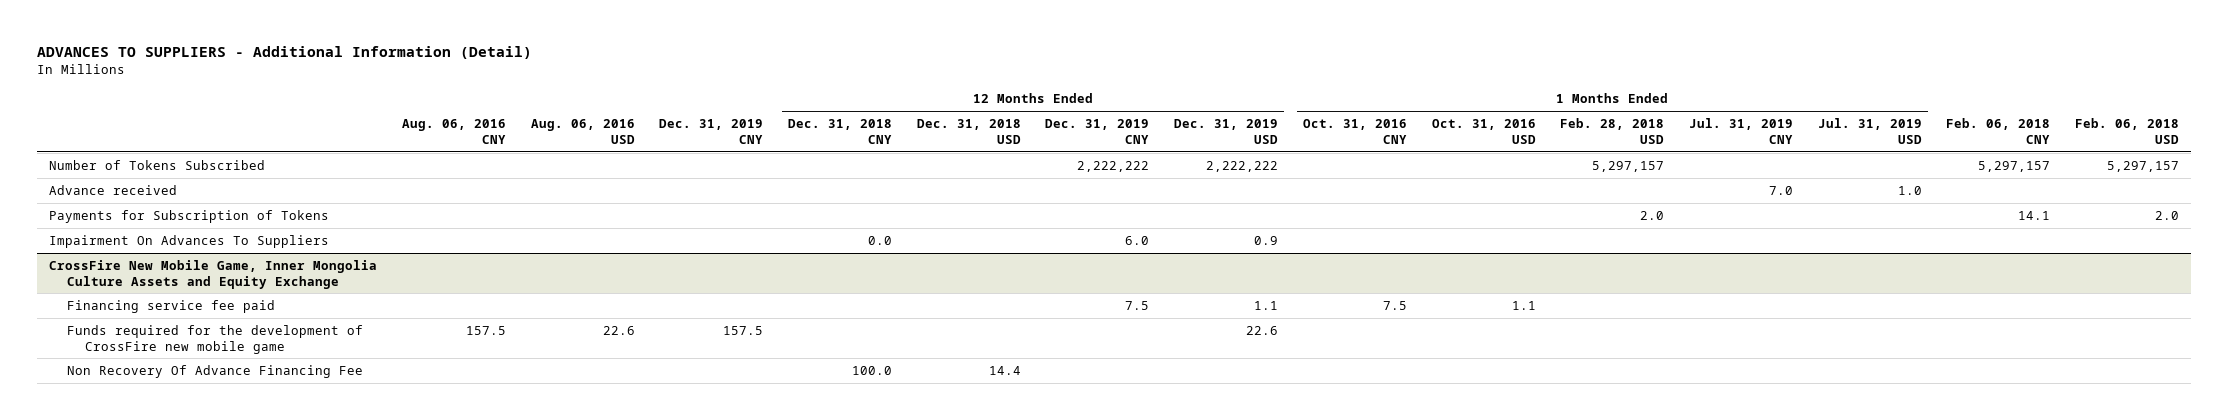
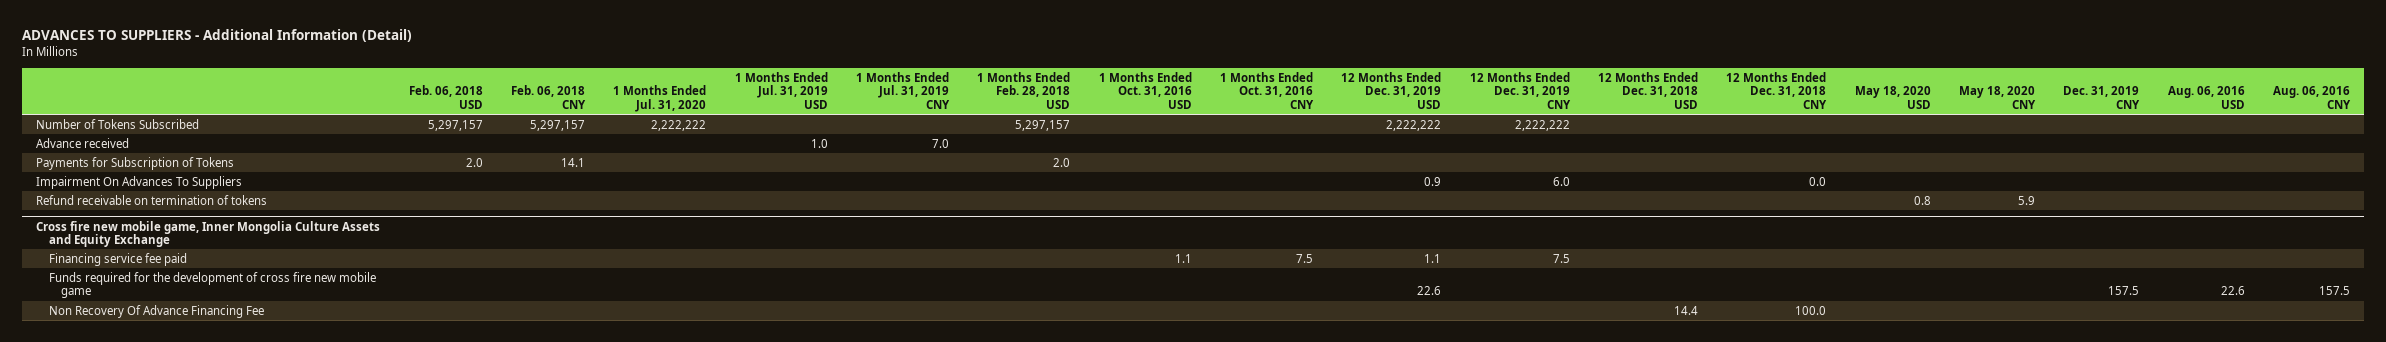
- | Aug. 06, 2016 CNY | Aug. 06, 2016 USD | Dec. 31, 2019 CNY | 12 Months Ended Dec. 31, 2018 CNY | 12 Months Ended Dec. 31, 2018 USD | 12 Months Ended Dec. 31, 2019 CNY | 12 Months Ended Dec. 31, 2019 USD | 1 Months Ended Oct. 31, 2016 CNY | 1 Months Ended Oct. 31, 2016 USD | 1 Months Ended Feb. 28, 2018 USD | 1 Months Ended Jul. 31, 2019 CNY | 1 Months Ended Jul. 31, 2019 USD | Feb. 06, 2018 CNY | Feb. 06, 2018 USD
+ | Feb. 06, 2018 USD | Feb. 06, 2018 CNY | 1 Months Ended Jul. 31, 2020 | 1 Months Ended Jul. 31, 2019 USD | 1 Months Ended Jul. 31, 2019 CNY | 1 Months Ended Feb. 28, 2018 USD | 1 Months Ended Oct. 31, 2016 USD | 1 Months Ended Oct. 31, 2016 CNY | 12 Months Ended Dec. 31, 2019 USD | 12 Months Ended Dec. 31, 2019 CNY | 12 Months Ended Dec. 31, 2018 USD | 12 Months Ended Dec. 31, 2018 CNY | May 18, 2020 USD | May 18, 2020 CNY | Dec. 31, 2019 CNY | Aug. 06, 2016 USD | Aug. 06, 2016 CNY
- CrossFire New Mobile Game, Inner Mongolia Culture Assets and Equity Exchange
+ Refund receivable on termination of tokens | | | | | | | | | | | | | 0.8 | 5.9 | | |
+ Cross fire new mobile game, Inner Mongolia Culture Assets and Equity Exchange
- Funds required for the development of CrossFire new mobile game | 157.5 | 22.6 | 157.5 | | | | 22.6 | | | | | | |
+ Funds required for the development of cross fire new mobile game | | | | | | | | | 22.6 | | | | | | 157.5 | 22.6 | 157.5

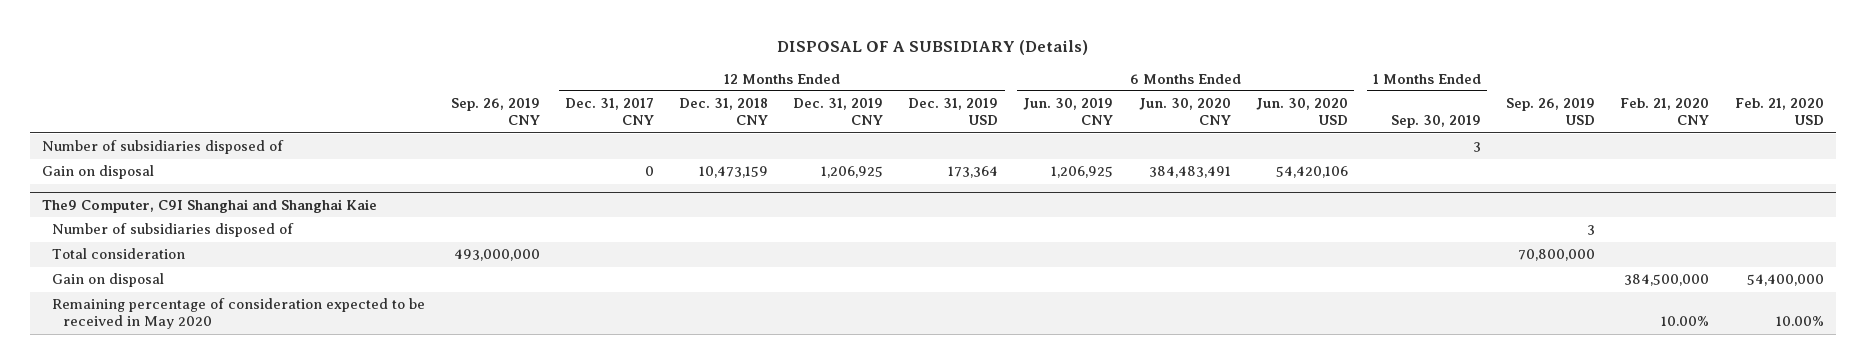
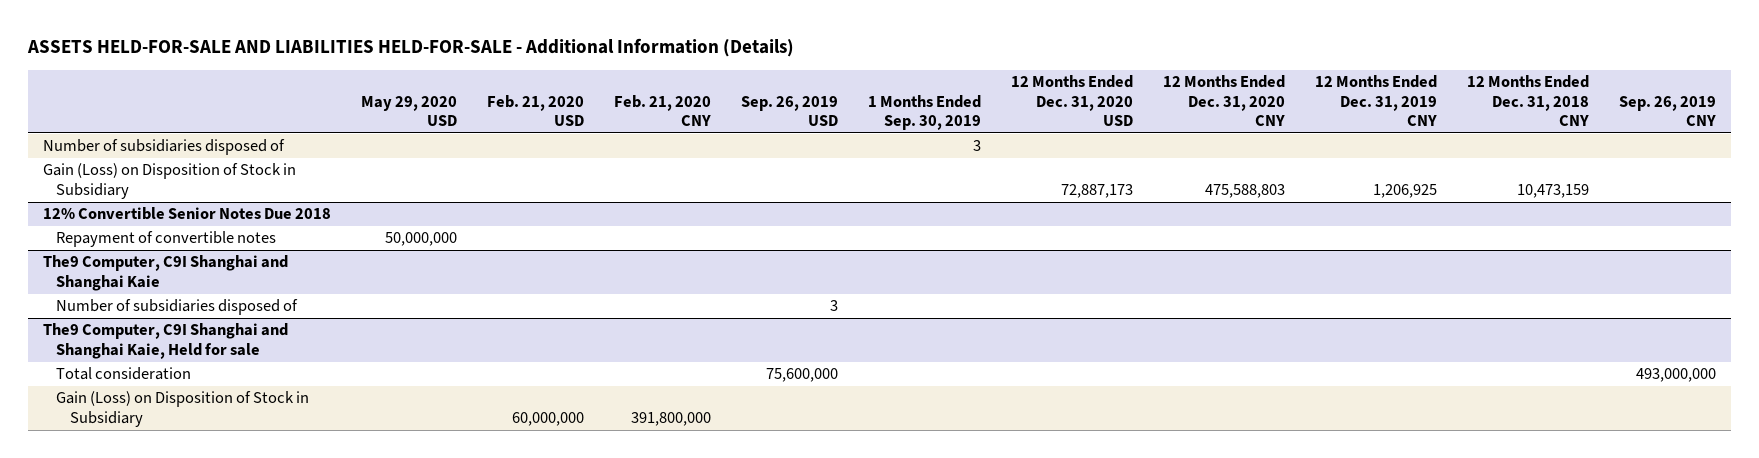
- DISPOSAL OF A SUBSIDIARY (Details)
+ ASSETS HELD-FOR-SALE AND LIABILITIES HELD-FOR-SALE - Additional Information (Details)
- | Sep. 26, 2019 CNY | 12 Months Ended Dec. 31, 2017 CNY | 12 Months Ended Dec. 31, 2018 CNY | 12 Months Ended Dec. 31, 2019 CNY | 12 Months Ended Dec. 31, 2019 USD | 6 Months Ended Jun. 30, 2019 CNY | 6 Months Ended Jun. 30, 2020 CNY | 6 Months Ended Jun. 30, 2020 USD | 1 Months Ended Sep. 30, 2019 | Sep. 26, 2019 USD | Feb. 21, 2020 CNY | Feb. 21, 2020 USD
+ | May 29, 2020 USD | Feb. 21, 2020 USD | Feb. 21, 2020 CNY | Sep. 26, 2019 USD | 1 Months Ended Sep. 30, 2019 | 12 Months Ended Dec. 31, 2020 USD | 12 Months Ended Dec. 31, 2020 CNY | 12 Months Ended Dec. 31, 2019 CNY | 12 Months Ended Dec. 31, 2018 CNY | Sep. 26, 2019 CNY
- Gain on disposal | | 0 | 10,473,159 | 1,206,925 | 173,364 | 1,206,925 | 384,483,491 | 54,420,106 | | | |
+ Gain (Loss) on Disposition of Stock in Subsidiary | | | | | | 72,887,173 | 475,588,803 | 1,206,925 | 10,473,159 |
+ 12% Convertible Senior Notes Due 2018
+ Repayment of convertible notes | 50,000,000 | | | | | | | | |
@ The9 Computer, C9I Shanghai and Shanghai Kaie
- Total consideration | 493,000,000 | | | | | | | | | 70,800,000 | |
- Gain on disposal | | | | | | | | | | | 384,500,000 | 54,400,000
- Remaining percentage of consideration expected to be received in May 2020 | | | | | | | | | | | 10.00% | 10.00%
+ The9 Computer, C9I Shanghai and Shanghai Kaie, Held for sale
+ Total consideration | | | | 75,600,000 | | | | | | 493,000,000
+ Gain (Loss) on Disposition of Stock in Subsidiary | | 60,000,000 | 391,800,000 | | | | | | |

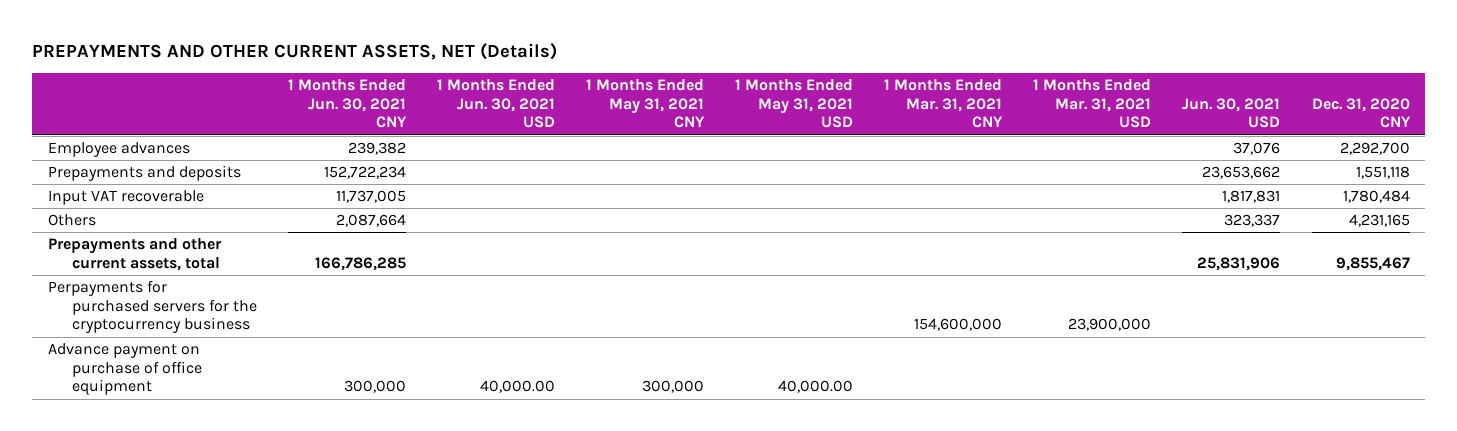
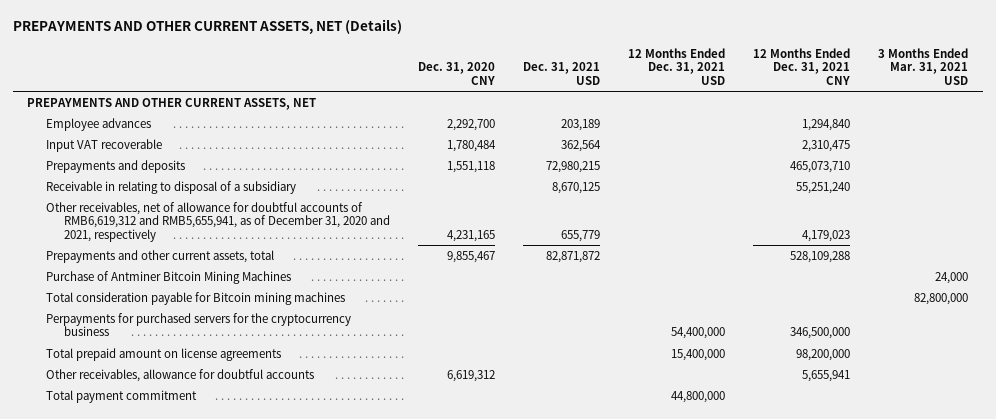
- | 1 Months Ended Jun. 30, 2021 CNY | 1 Months Ended Jun. 30, 2021 USD | 1 Months Ended May 31, 2021 CNY | 1 Months Ended May 31, 2021 USD | 1 Months Ended Mar. 31, 2021 CNY | 1 Months Ended Mar. 31, 2021 USD | Jun. 30, 2021 USD | Dec. 31, 2020 CNY
+ | Dec. 31, 2020 CNY | Dec. 31, 2021 USD | 12 Months Ended Dec. 31, 2021 USD | 12 Months Ended Dec. 31, 2021 CNY | 3 Months Ended Mar. 31, 2021 USD
+ PREPAYMENTS AND OTHER CURRENT ASSETS, NET
- Others | 2,087,664 | | | | | | 323,337 | 4,231,165
moved down: Prepayments and deposits | 1,551,118 | 72,980,215 | | 465,073,710 |
+ Receivable in relating to disposal of a subsidiary | | 8,670,125 | | 55,251,240 |
+ Other receivables, net of allowance for doubtful accounts of RMB6,619,312 and RMB5,655,941, as of December 31, 2020 and 2021, respectively | 4,231,165 | 655,779 | | 4,179,023 |
+ Purchase of Antminer Bitcoin Mining Machines | | | | | 24,000
+ Total consideration payable for Bitcoin mining machines | | | | | 82,800,000
- Advance payment on purchase of office equipment | 300,000 | 40,000.00 | 300,000 | 40,000.00 | | | |
+ Total prepaid amount on license agreements | | | 15,400,000 | 98,200,000 |
+ Other receivables, allowance for doubtful accounts | 6,619,312 | | | 5,655,941 |
+ Total payment commitment | | | 44,800,000 | |

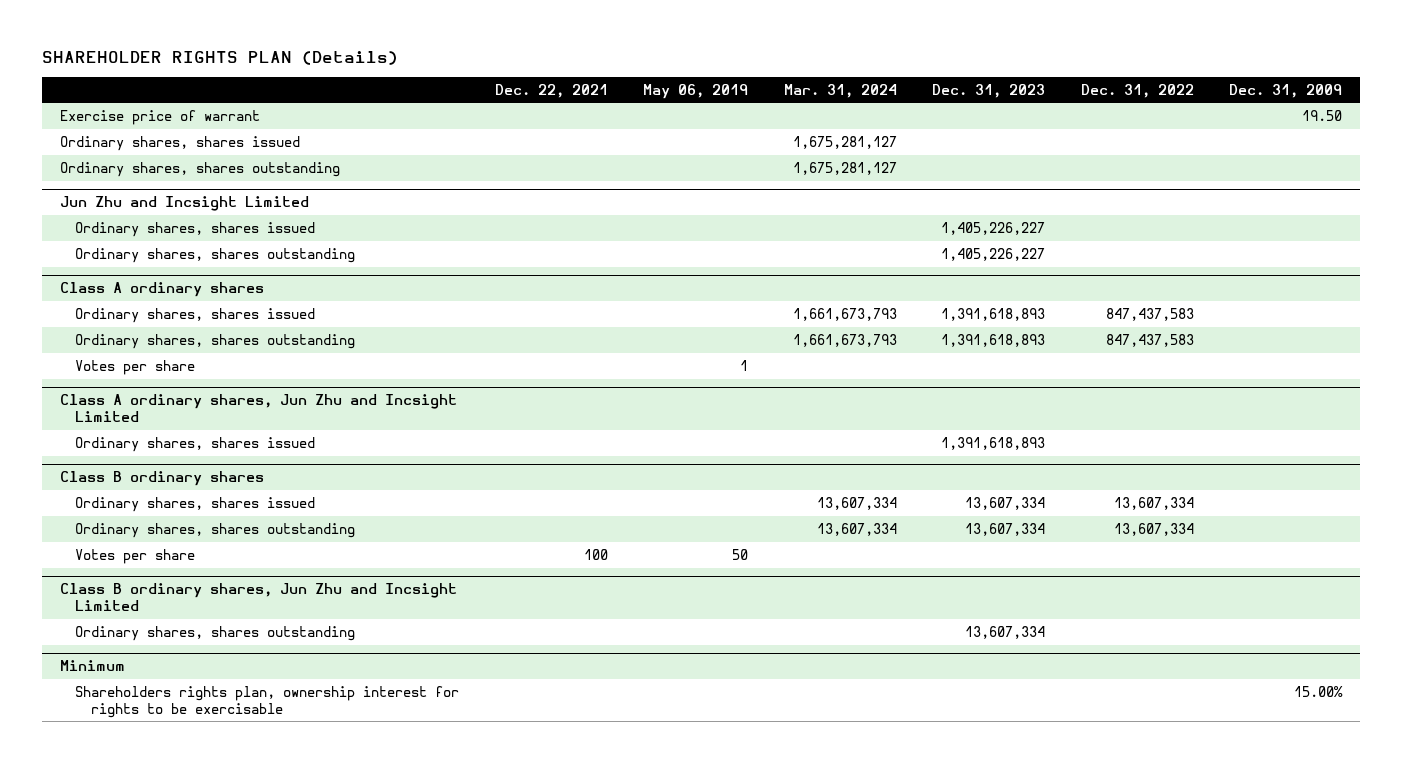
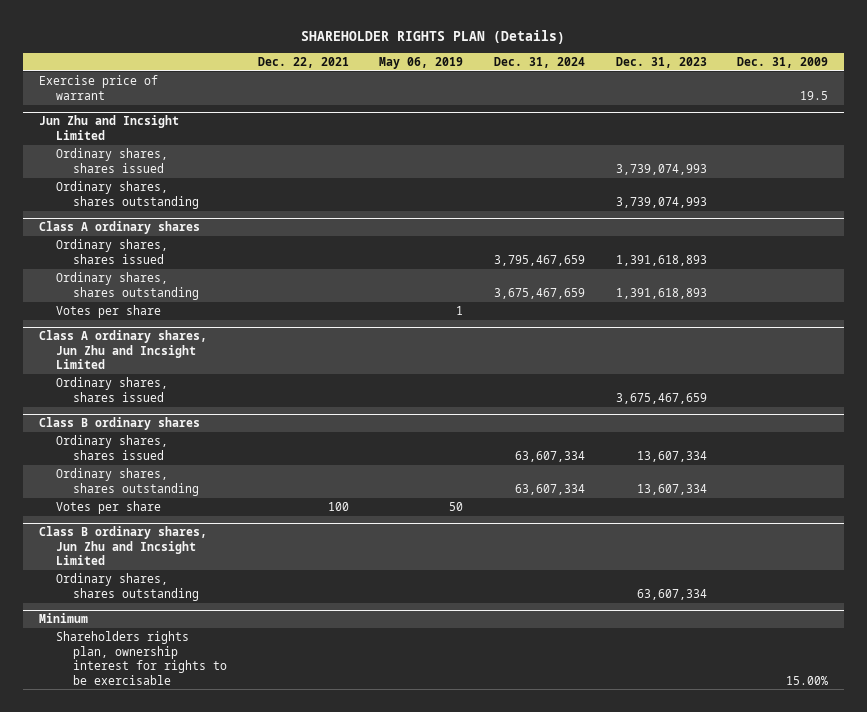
- | Dec. 22, 2021 | May 06, 2019 | Mar. 31, 2024 | Dec. 31, 2023 | Dec. 31, 2022 | Dec. 31, 2009
+ | Dec. 22, 2021 | May 06, 2019 | Dec. 31, 2024 | Dec. 31, 2023 | Dec. 31, 2009
- Exercise price of warrant | | | | | | 19.50
- Ordinary shares, shares issued | | | 1,675,281,127 | | |
- Ordinary shares, shares outstanding | | | 1,675,281,127 | | |
+ Exercise price of warrant | | | | | 19.5
@ Jun Zhu and Incsight Limited
- Ordinary shares, shares issued | | | | 1,405,226,227 | |
- Ordinary shares, shares outstanding | | | | 1,405,226,227 | |
+ Ordinary shares, shares issued | | | | 3,739,074,993 |
+ Ordinary shares, shares outstanding | | | | 3,739,074,993 |
@ Class A ordinary shares, Jun Zhu and Incsight Limited
- Ordinary shares, shares issued | | | | 1,391,618,893 | |
+ Ordinary shares, shares issued | | | | 3,675,467,659 |
@ Class B ordinary shares, Jun Zhu and Incsight Limited
- Ordinary shares, shares outstanding | | | | 13,607,334 | |
+ Ordinary shares, shares outstanding | | | | 63,607,334 |

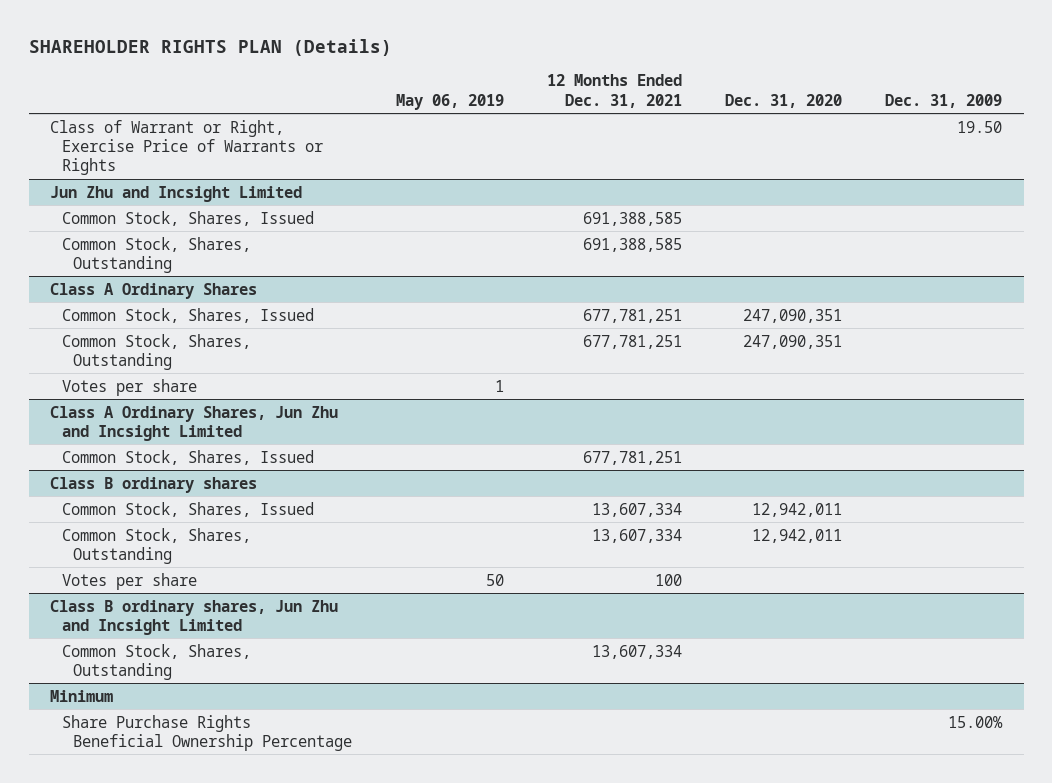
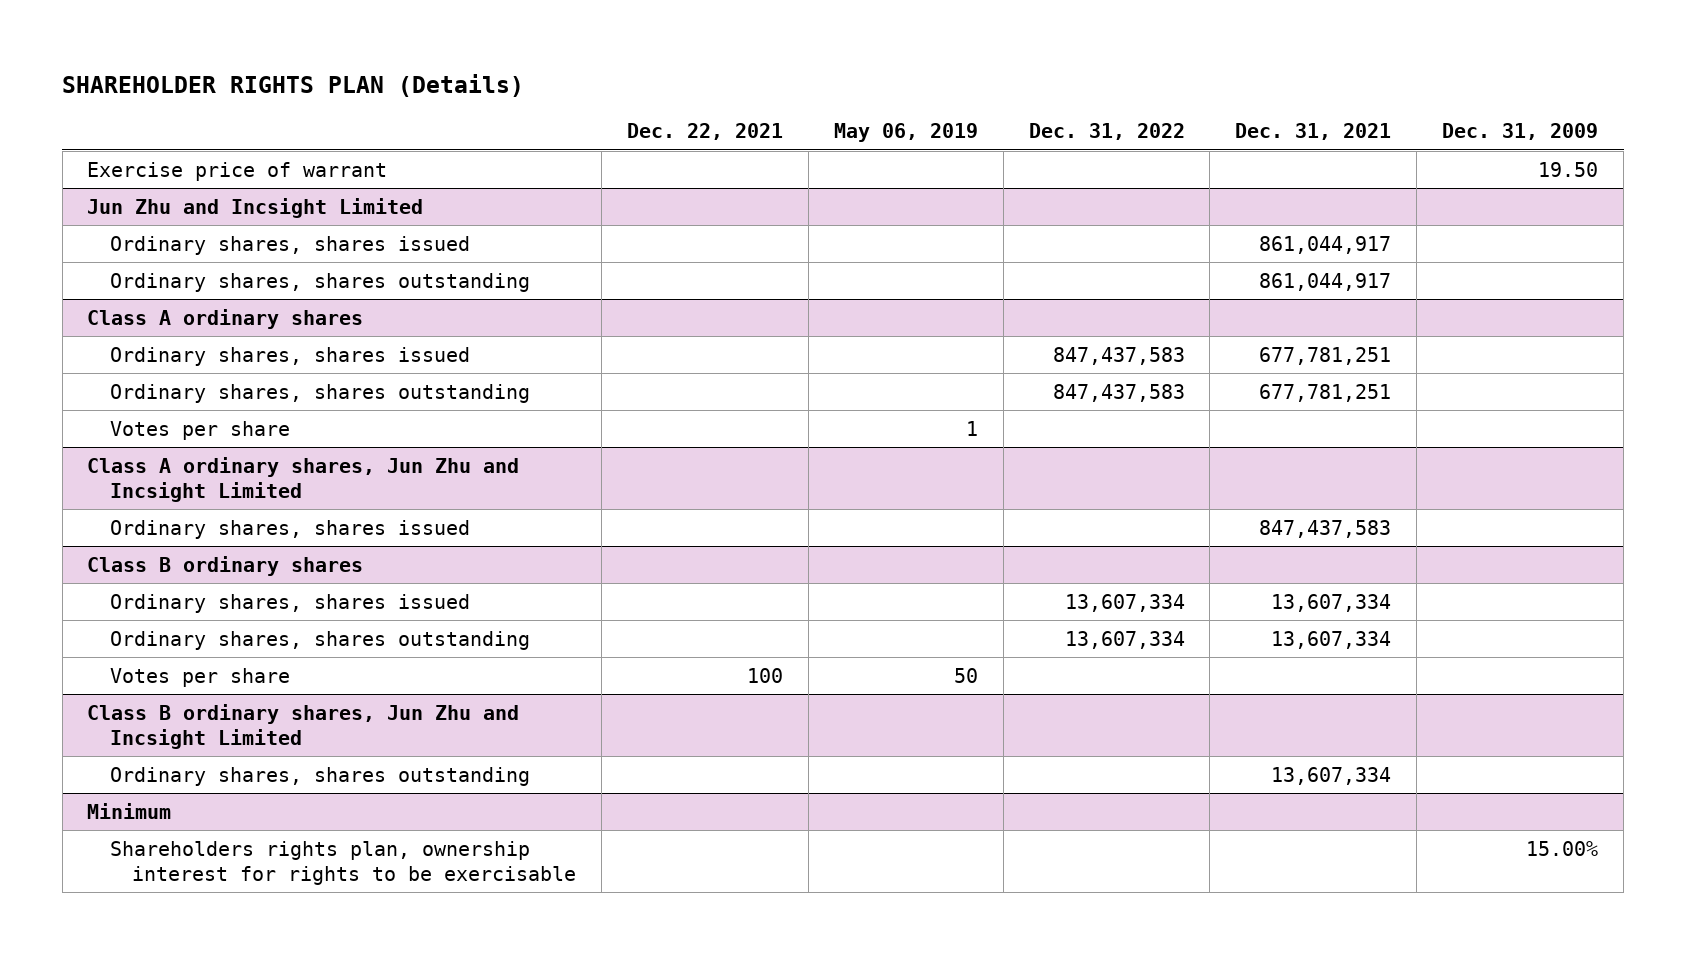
- | May 06, 2019 | 12 Months Ended Dec. 31, 2021 | Dec. 31, 2020 | Dec. 31, 2009
+ | Dec. 22, 2021 | May 06, 2019 | Dec. 31, 2022 | Dec. 31, 2021 | Dec. 31, 2009
- Class of Warrant or Right, Exercise Price of Warrants or Rights | | | | 19.50
+ Exercise price of warrant | | | | | 19.50
@ Jun Zhu and Incsight Limited
- Common Stock, Shares, Issued | | 691,388,585 | |
- Common Stock, Shares, Outstanding | | 691,388,585 | |
- Class A Ordinary Shares
- Common Stock, Shares, Issued | | 677,781,251 | 247,090,351 |
- Common Stock, Shares, Outstanding | | 677,781,251 | 247,090,351 |
@ Jun Zhu and Incsight Limited
+ Ordinary shares, shares issued | | | | 861,044,917 |
+ Ordinary shares, shares outstanding | | | | 861,044,917 |
+ Class A ordinary shares
+ Ordinary shares, shares issued | | | 847,437,583 | 677,781,251 |
+ Ordinary shares, shares outstanding | | | 847,437,583 | 677,781,251 |
- Class A Ordinary Shares, Jun Zhu and Incsight Limited
- Common Stock, Shares, Issued | | 677,781,251 | |
+ Class A ordinary shares, Jun Zhu and Incsight Limited
+ Ordinary shares, shares issued | | | | 847,437,583 |
@ Class B ordinary shares
- Common Stock, Shares, Issued | | 13,607,334 | 12,942,011 |
- Common Stock, Shares, Outstanding | | 13,607,334 | 12,942,011 |
+ Ordinary shares, shares issued | | | 13,607,334 | 13,607,334 |
+ Ordinary shares, shares outstanding | | | 13,607,334 | 13,607,334 |
@ Class B ordinary shares, Jun Zhu and Incsight Limited
- Common Stock, Shares, Outstanding | | 13,607,334 | |
+ Ordinary shares, shares outstanding | | | | 13,607,334 |
@ Minimum
- Share Purchase Rights Beneficial Ownership Percentage | | | | 15.00%
+ Shareholders rights plan, ownership interest for rights to be exercisable | | | | | 15.00%

